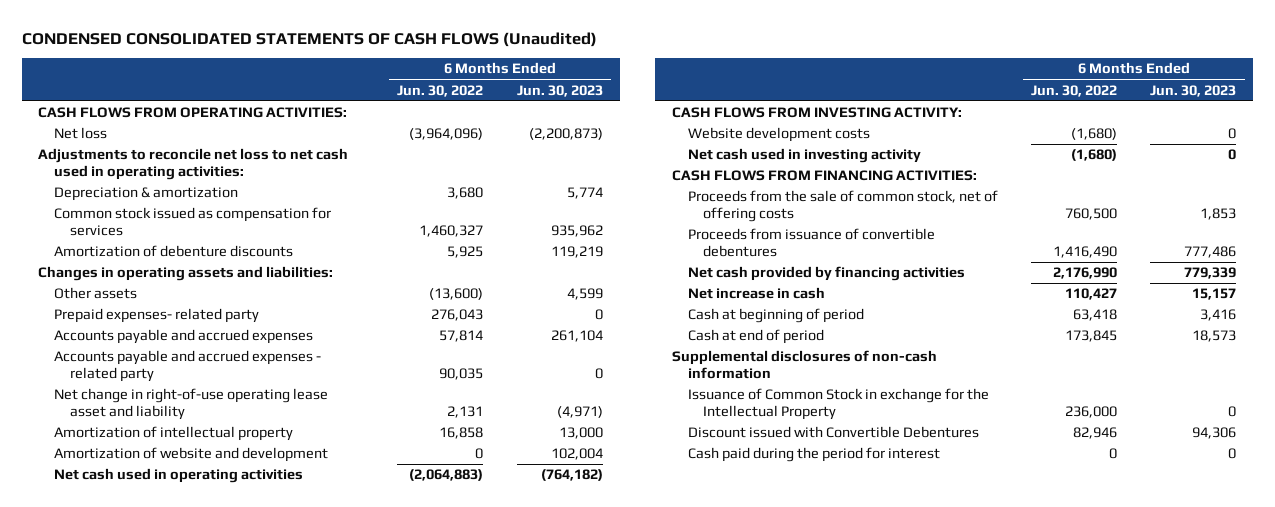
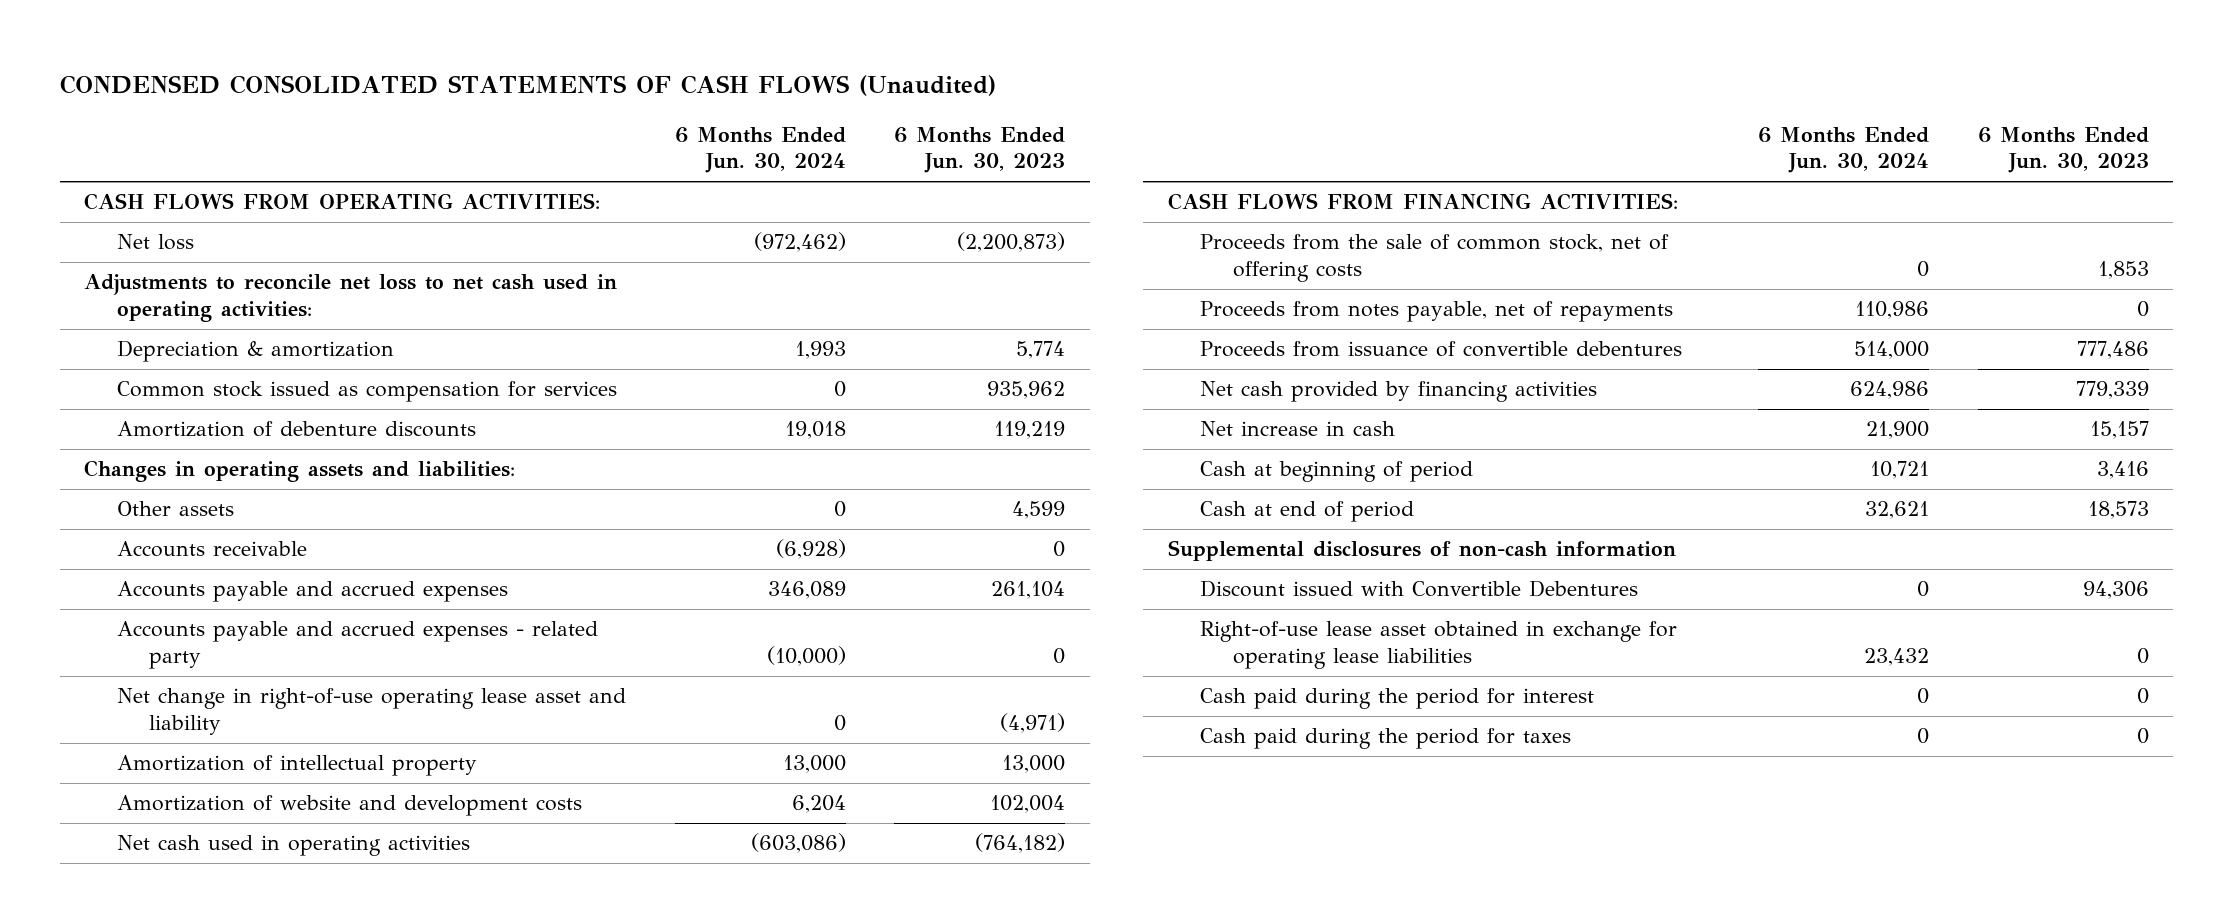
- | 6 Months Ended Jun. 30, 2022 | 6 Months Ended Jun. 30, 2023
+ | 6 Months Ended Jun. 30, 2024 | 6 Months Ended Jun. 30, 2023
- Prepaid expenses- related party | 276,043 | 0
+ Accounts receivable | (6,928) | 0
- Amortization of website and development | 0 | 102,004
+ Amortization of website and development costs | 6,204 | 102,004
- CASH FLOWS FROM INVESTING ACTIVITY:
- Website development costs | (1,680) | 0
- Net cash used in investing activity | (1,680) | 0
+ Proceeds from notes payable, net of repayments | 110,986 | 0
- Issuance of Common Stock in exchange for the Intellectual Property | 236,000 | 0
+ Right-of-use lease asset obtained in exchange for operating lease liabilities | 23,432 | 0
+ Cash paid during the period for taxes | 0 | 0

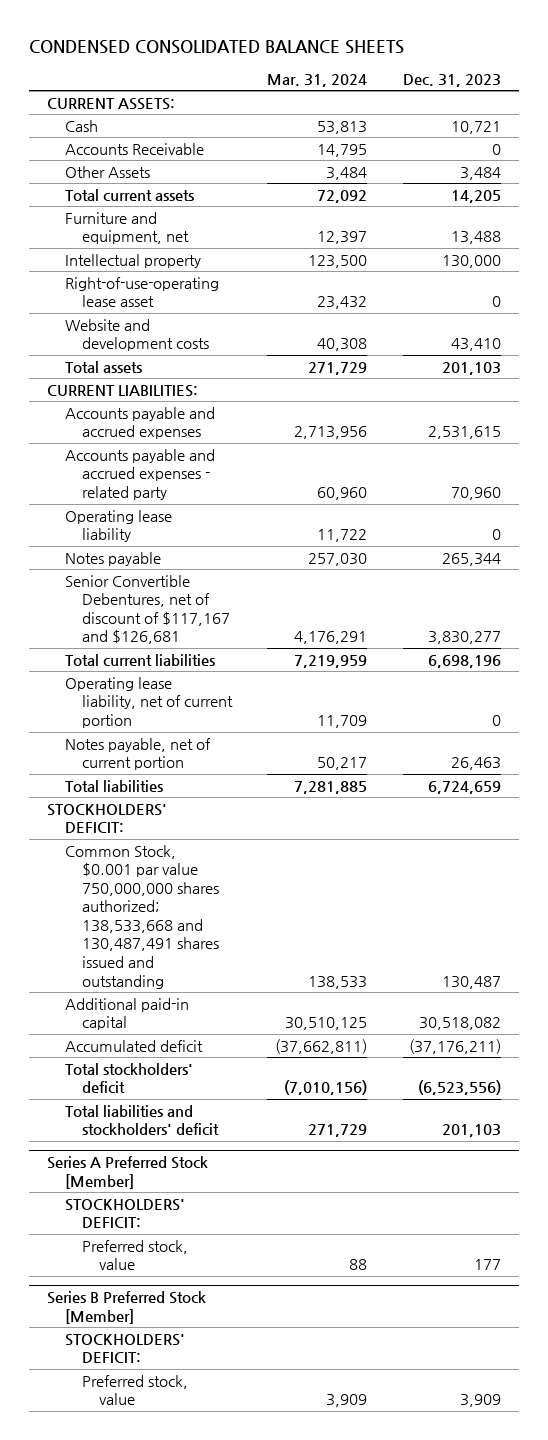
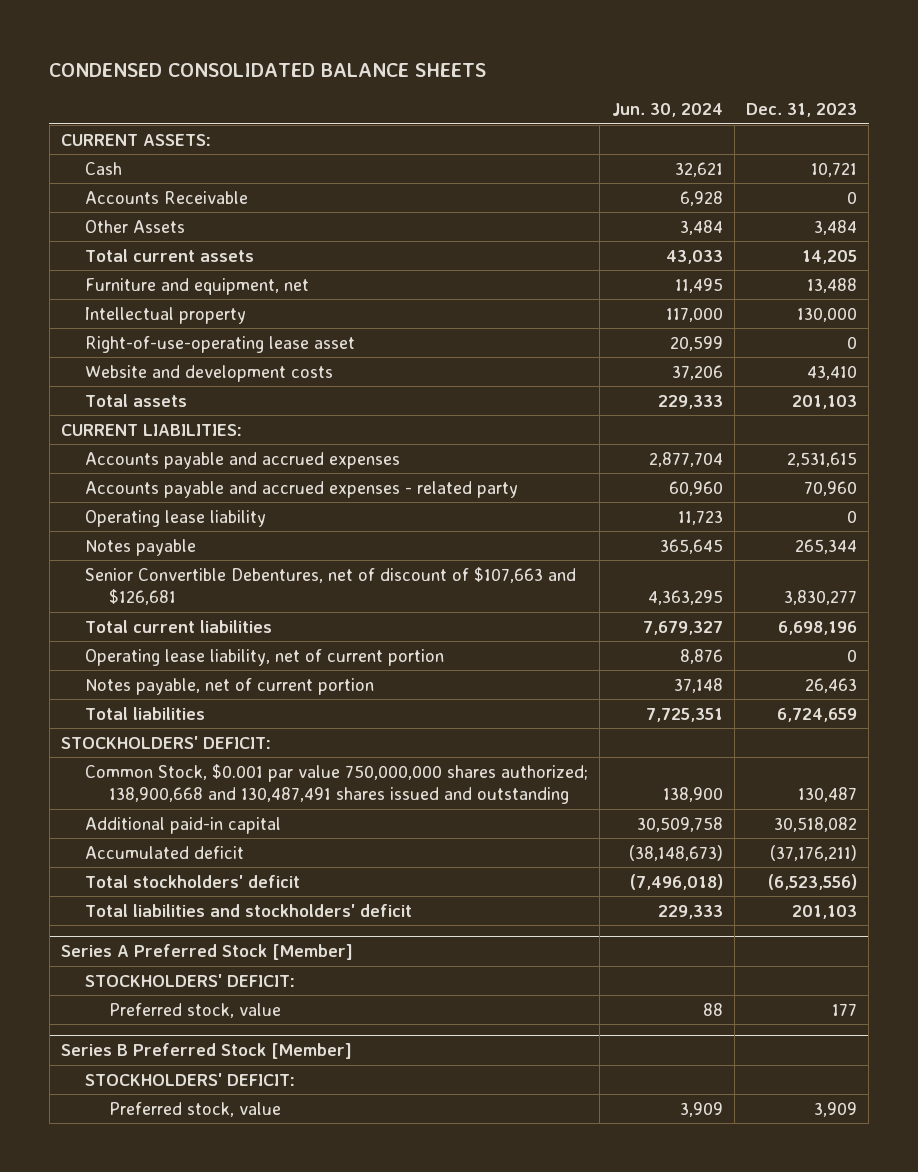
- | Mar. 31, 2024 | Dec. 31, 2023
+ | Jun. 30, 2024 | Dec. 31, 2023
- Senior Convertible Debentures, net of discount of $117,167 and $126,681 | 4,176,291 | 3,830,277
+ Senior Convertible Debentures, net of discount of $107,663 and $126,681 | 4,363,295 | 3,830,277
- Common Stock, $0.001 par value 750,000,000 shares authorized; 138,533,668 and 130,487,491 shares issued and outstanding | 138,533 | 130,487
+ Common Stock, $0.001 par value 750,000,000 shares authorized; 138,900,668 and 130,487,491 shares issued and outstanding | 138,900 | 130,487

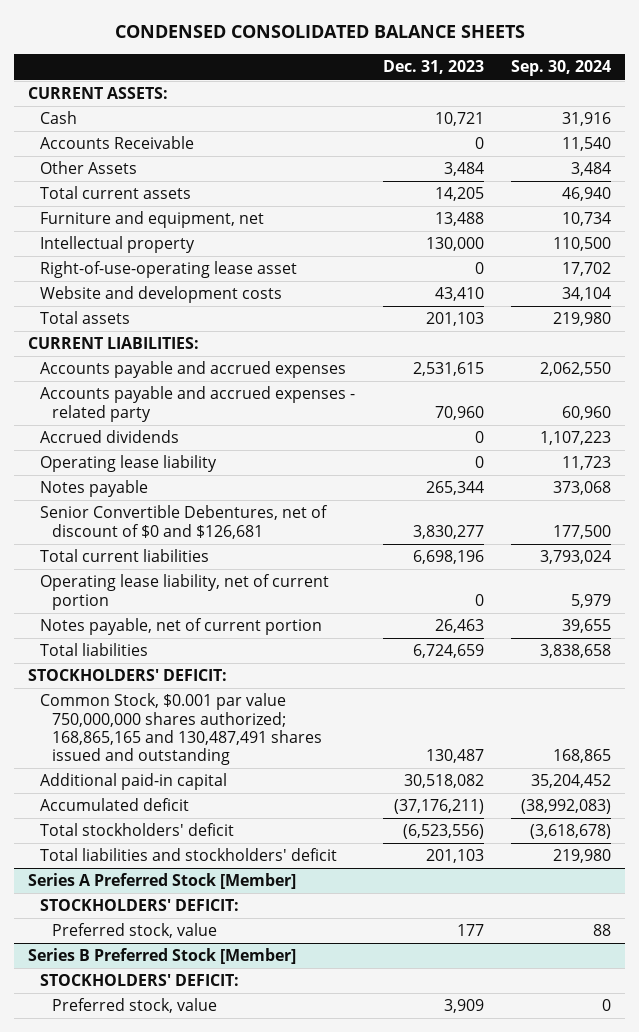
- | Jun. 30, 2024 | Dec. 31, 2023
+ | Dec. 31, 2023 | Sep. 30, 2024
+ Accrued dividends | 0 | 1,107,223
- Senior Convertible Debentures, net of discount of $107,663 and $126,681 | 4,363,295 | 3,830,277
+ Senior Convertible Debentures, net of discount of $0 and $126,681 | 3,830,277 | 177,500
- Common Stock, $0.001 par value 750,000,000 shares authorized; 138,900,668 and 130,487,491 shares issued and outstanding | 138,900 | 130,487
+ Common Stock, $0.001 par value 750,000,000 shares authorized; 168,865,165 and 130,487,491 shares issued and outstanding | 130,487 | 168,865

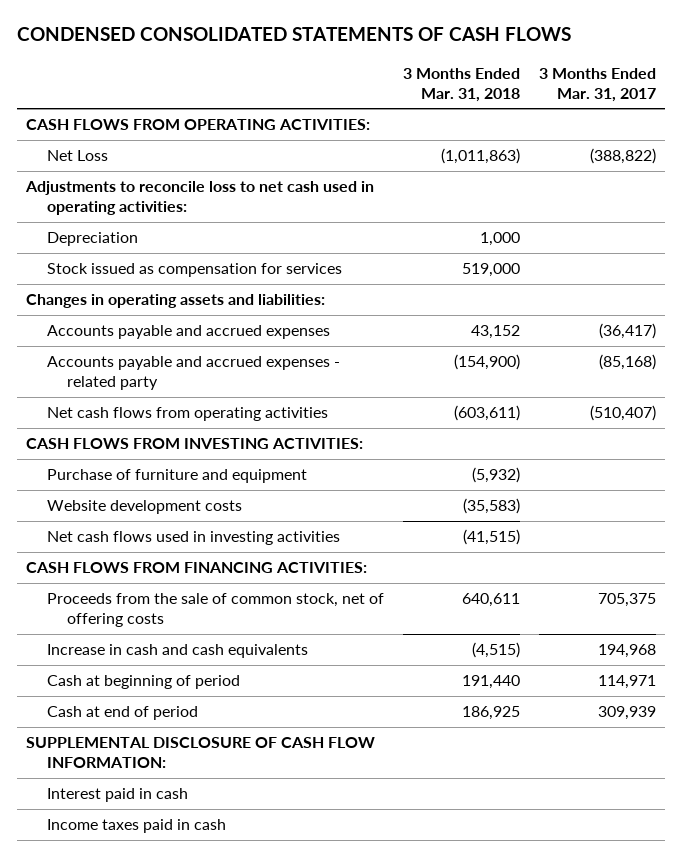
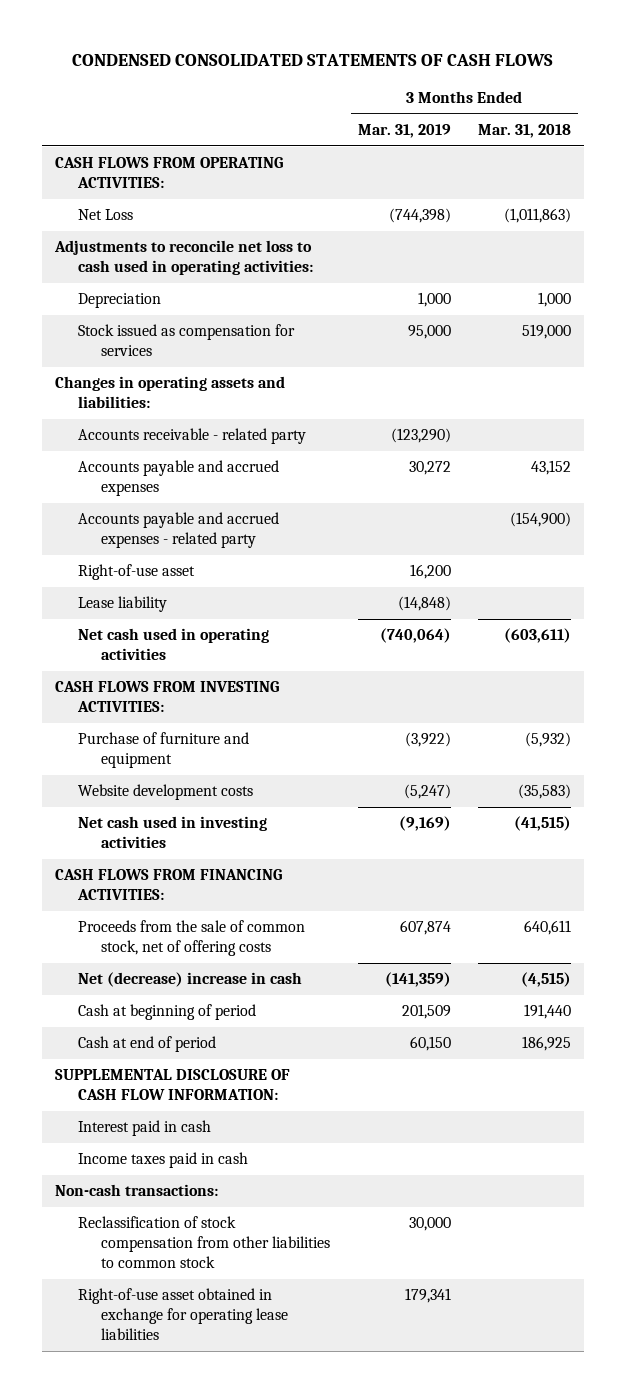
- | 3 Months Ended Mar. 31, 2018 | 3 Months Ended Mar. 31, 2017
+ | 3 Months Ended Mar. 31, 2019 | 3 Months Ended Mar. 31, 2018
- Adjustments to reconcile loss to net cash used in operating activities:
+ Adjustments to reconcile net loss to cash used in operating activities:
+ Accounts receivable - related party | (123,290) |
- Net cash flows from operating activities | (603,611) | (510,407)
+ Right-of-use asset | 16,200 |
+ Lease liability | (14,848) |
+ Net cash used in operating activities | (740,064) | (603,611)
- Net cash flows used in investing activities | (41,515) |
+ Net cash used in investing activities | (9,169) | (41,515)
- Increase in cash and cash equivalents | (4,515) | 194,968
+ Net (decrease) increase in cash | (141,359) | (4,515)
+ Non-cash transactions:
+ Reclassification of stock compensation from other liabilities to common stock | 30,000 |
+ Right-of-use asset obtained in exchange for operating lease liabilities | 179,341 |

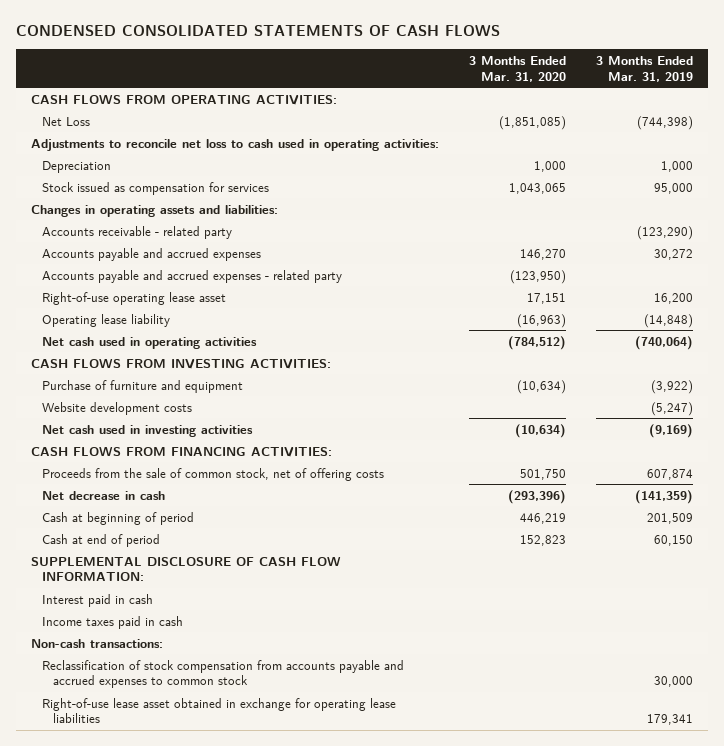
- | 3 Months Ended Mar. 31, 2019 | 3 Months Ended Mar. 31, 2018
+ | 3 Months Ended Mar. 31, 2020 | 3 Months Ended Mar. 31, 2019
- Right-of-use asset | 16,200 |
- Lease liability | (14,848) |
+ Right-of-use operating lease asset | 17,151 | 16,200
+ Operating lease liability | (16,963) | (14,848)
- Net (decrease) increase in cash | (141,359) | (4,515)
+ Net decrease in cash | (293,396) | (141,359)
- Reclassification of stock compensation from other liabilities to common stock | 30,000 |
- Right-of-use asset obtained in exchange for operating lease liabilities | 179,341 |
+ Reclassification of stock compensation from accounts payable and accrued expenses to common stock | | 30,000
+ Right-of-use lease asset obtained in exchange for operating lease liabilities | | 179,341

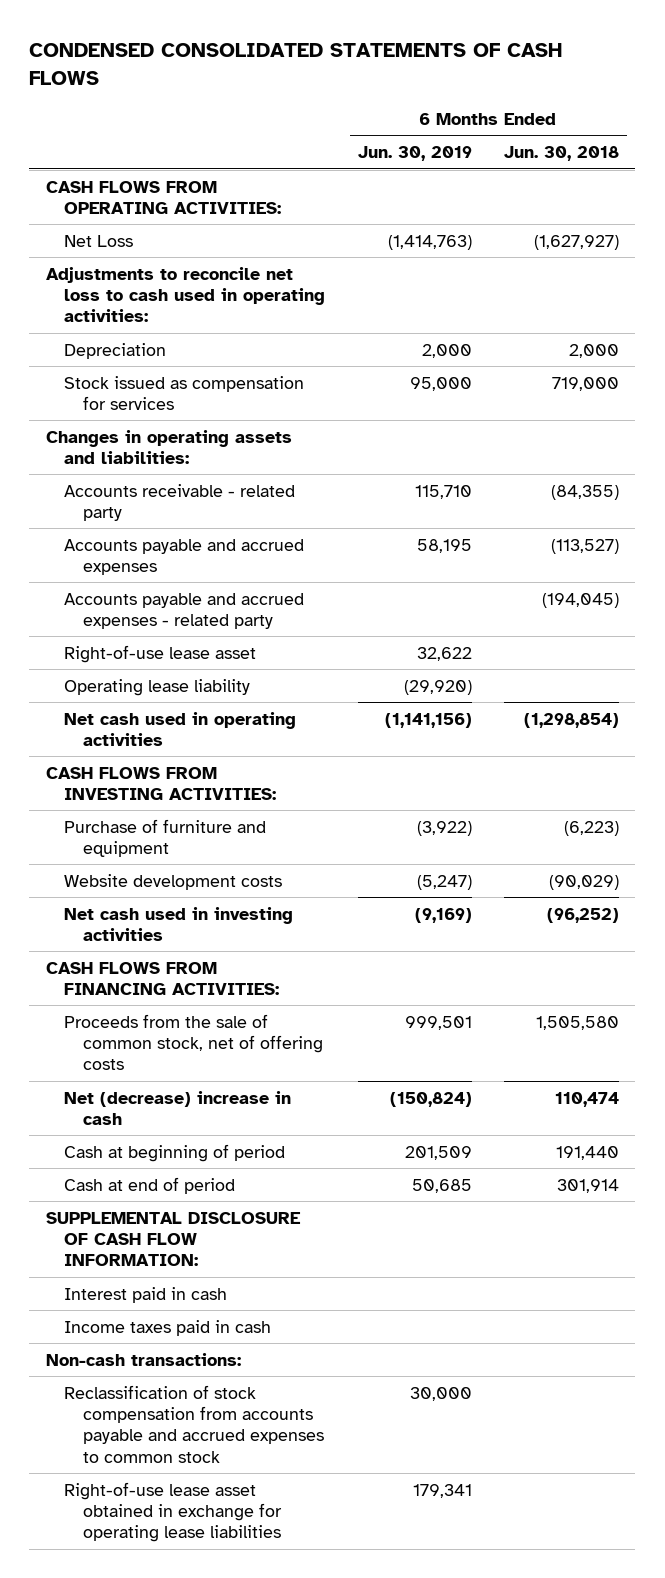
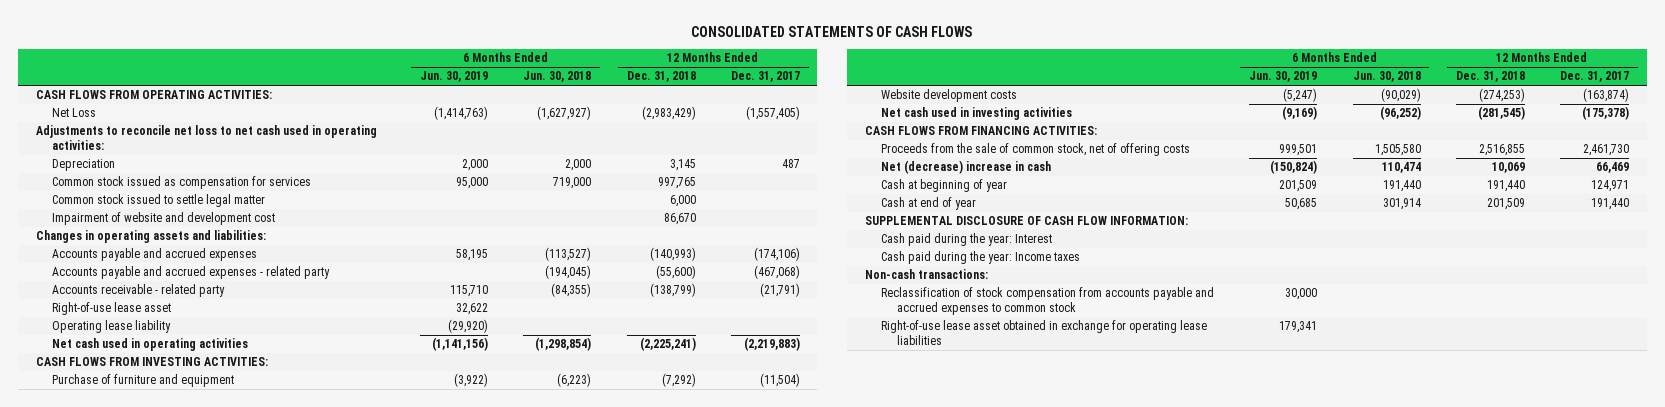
- CONDENSED CONSOLIDATED STATEMENTS OF CASH FLOWS
+ CONSOLIDATED STATEMENTS OF CASH FLOWS
- | 6 Months Ended Jun. 30, 2019 | 6 Months Ended Jun. 30, 2018
+ | 6 Months Ended Jun. 30, 2019 | 6 Months Ended Jun. 30, 2018 | 12 Months Ended Dec. 31, 2018 | 12 Months Ended Dec. 31, 2017
- Adjustments to reconcile net loss to cash used in operating activities:
+ Adjustments to reconcile net loss to net cash used in operating activities:
- Stock issued as compensation for services | 95,000 | 719,000
+ Common stock issued as compensation for services | 95,000 | 719,000 | 997,765 |
+ Common stock issued to settle legal matter | | | 6,000 |
+ Impairment of website and development cost | | | 86,670 |
moved down: Accounts receivable - related party | 115,710 | (84,355) | (138,799) | (21,791)
- Cash at beginning of period | 201,509 | 191,440
- Cash at end of period | 50,685 | 301,914
+ Cash at beginning of year | 201,509 | 191,440 | 191,440 | 124,971
+ Cash at end of year | 50,685 | 301,914 | 201,509 | 191,440
- Interest paid in cash
- Income taxes paid in cash
+ Cash paid during the year: Interest
+ Cash paid during the year: Income taxes

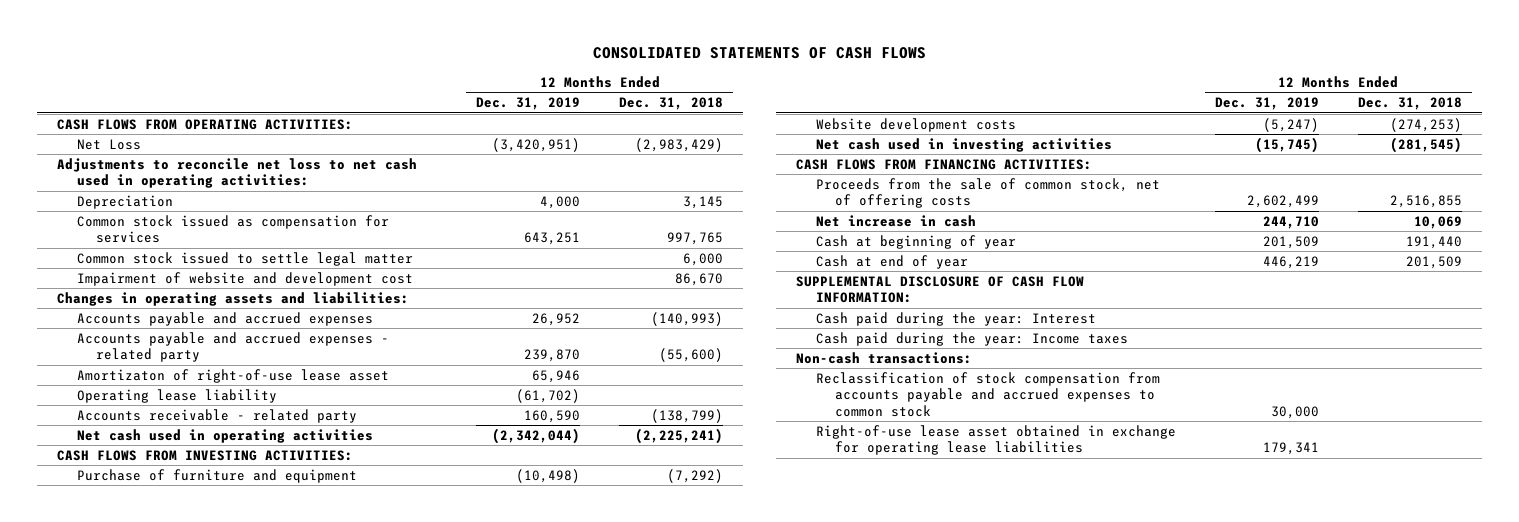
- | 6 Months Ended Jun. 30, 2019 | 6 Months Ended Jun. 30, 2018 | 12 Months Ended Dec. 31, 2018 | 12 Months Ended Dec. 31, 2017
+ | 12 Months Ended Dec. 31, 2019 | 12 Months Ended Dec. 31, 2018
- Right-of-use lease asset | 32,622 | | |
+ Amortizaton of right-of-use lease asset | 65,946 |
moved down: Accounts receivable - related party | 160,590 | (138,799)
- Net (decrease) increase in cash | (150,824) | 110,474 | 10,069 | 66,469
+ Net increase in cash | 244,710 | 10,069

